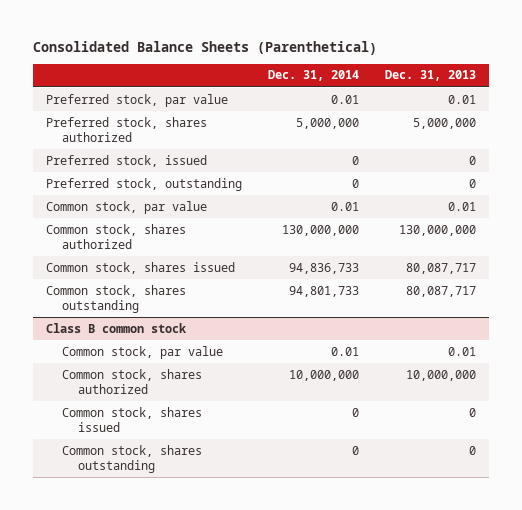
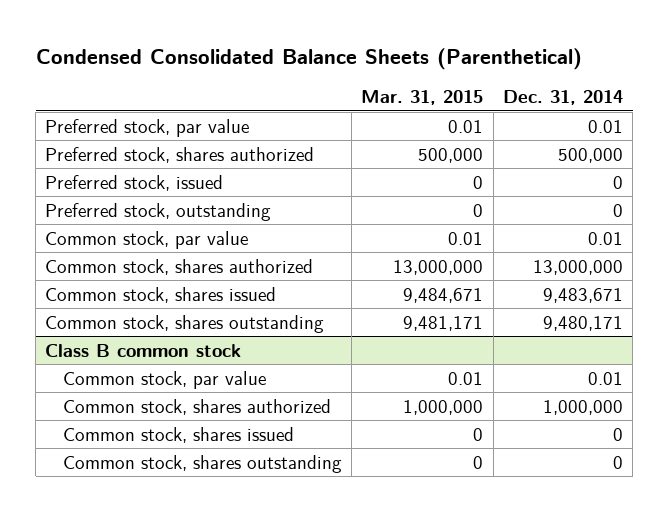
- Consolidated Balance Sheets (Parenthetical)
+ Condensed Consolidated Balance Sheets (Parenthetical)
- | Dec. 31, 2014 | Dec. 31, 2013
+ | Mar. 31, 2015 | Dec. 31, 2014
- Preferred stock, shares authorized | 5,000,000 | 5,000,000
+ Preferred stock, shares authorized | 500,000 | 500,000
- Common stock, shares authorized | 130,000,000 | 130,000,000
- Common stock, shares issued | 94,836,733 | 80,087,717
- Common stock, shares outstanding | 94,801,733 | 80,087,717
+ Common stock, shares authorized | 13,000,000 | 13,000,000
+ Common stock, shares issued | 9,484,671 | 9,483,671
+ Common stock, shares outstanding | 9,481,171 | 9,480,171
@ Class B common stock
- Common stock, shares authorized | 10,000,000 | 10,000,000
+ Common stock, shares authorized | 1,000,000 | 1,000,000

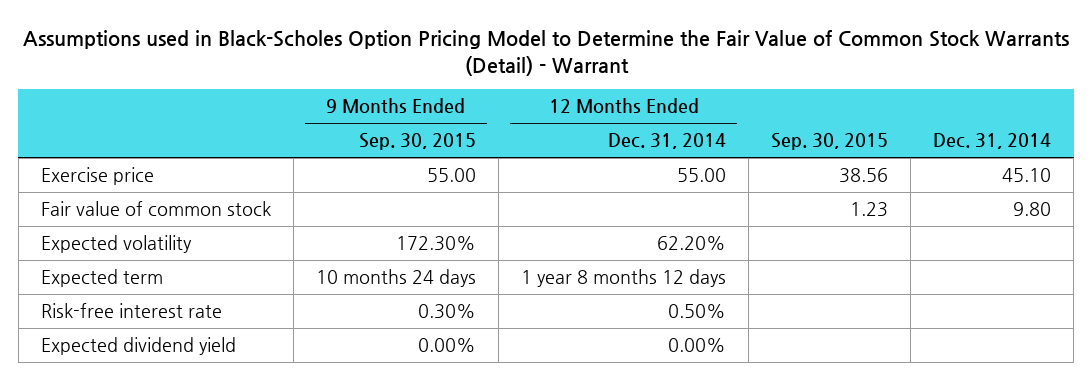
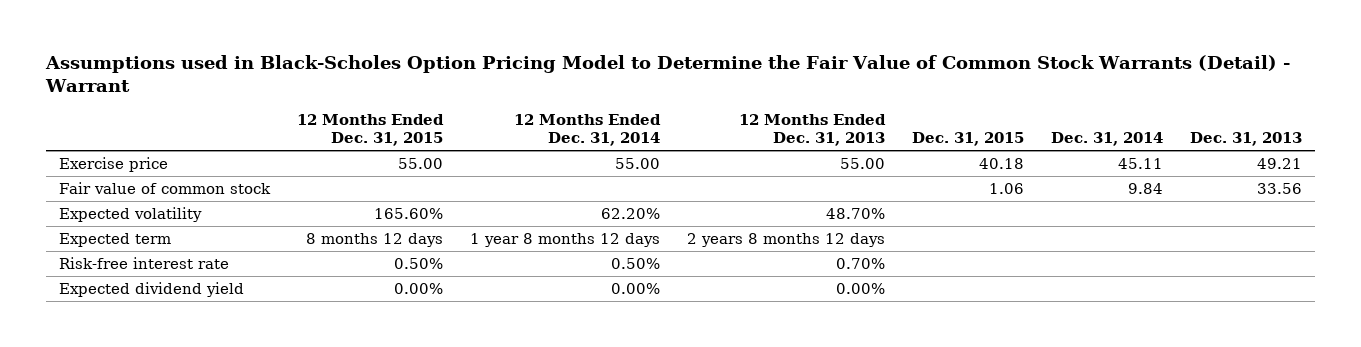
- | 9 Months Ended Sep. 30, 2015 | 12 Months Ended Dec. 31, 2014 | Sep. 30, 2015 | Dec. 31, 2014
+ | 12 Months Ended Dec. 31, 2015 | 12 Months Ended Dec. 31, 2014 | 12 Months Ended Dec. 31, 2013 | Dec. 31, 2015 | Dec. 31, 2014 | Dec. 31, 2013
- Exercise price | 55.00 | 55.00 | 38.56 | 45.10
- Fair value of common stock | | | 1.23 | 9.80
+ Exercise price | 55.00 | 55.00 | 55.00 | 40.18 | 45.11 | 49.21
+ Fair value of common stock | | | | 1.06 | 9.84 | 33.56

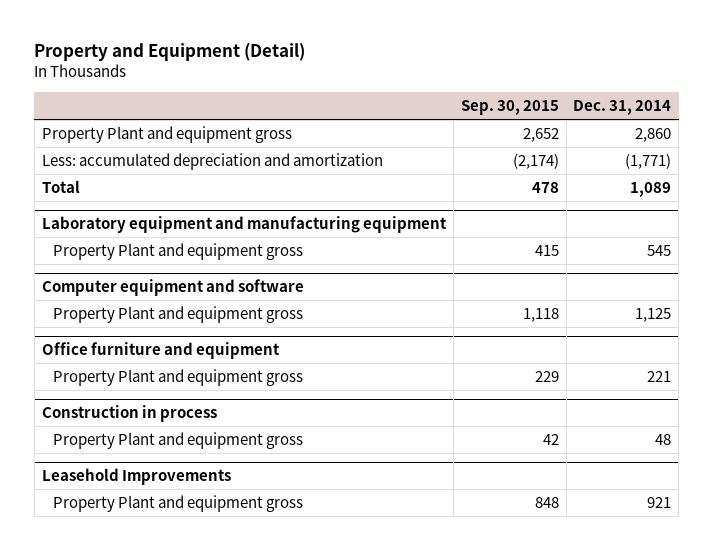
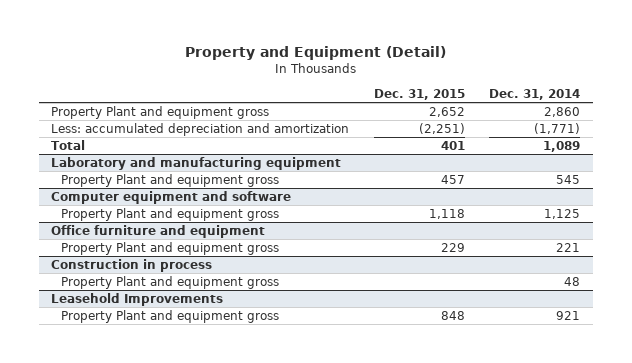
- | Sep. 30, 2015 | Dec. 31, 2014
+ | Dec. 31, 2015 | Dec. 31, 2014
- Laboratory equipment and manufacturing equipment
+ Laboratory and manufacturing equipment

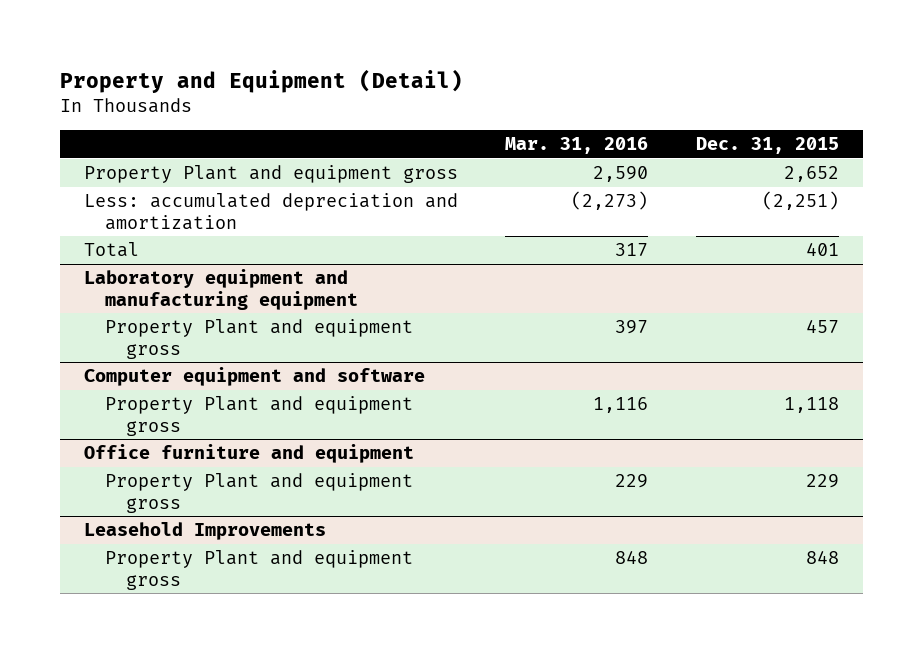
- | Dec. 31, 2015 | Dec. 31, 2014
+ | Mar. 31, 2016 | Dec. 31, 2015
- Laboratory and manufacturing equipment
+ Laboratory equipment and manufacturing equipment
- Construction in process
- Property Plant and equipment gross | | 48

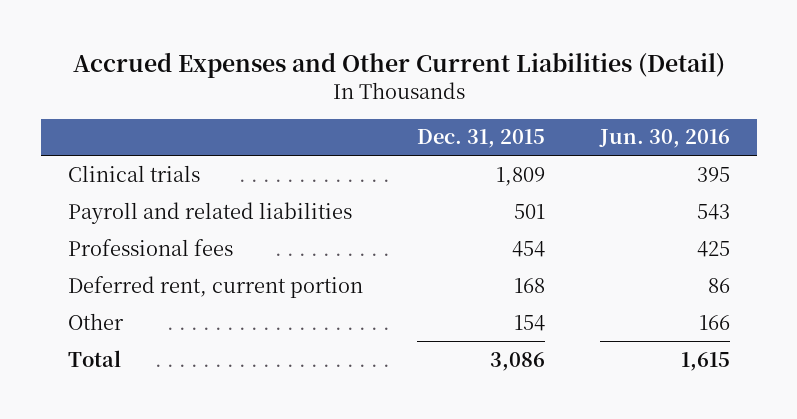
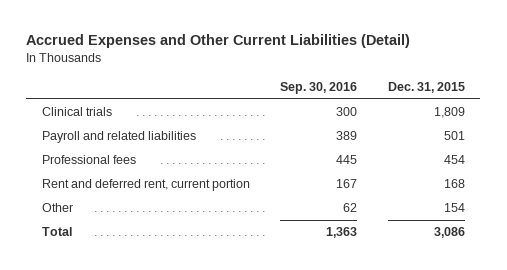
- | Dec. 31, 2015 | Jun. 30, 2016
+ | Sep. 30, 2016 | Dec. 31, 2015
- Deferred rent, current portion | 168 | 86
+ Rent and deferred rent, current portion | 167 | 168

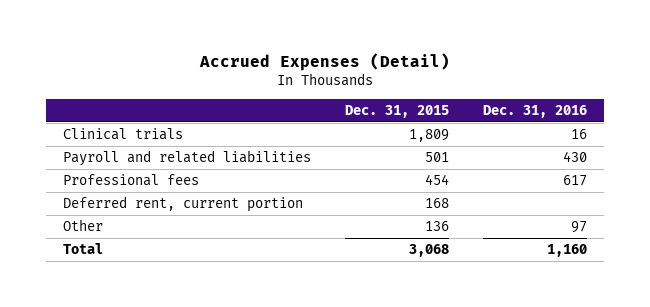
- Accrued Expenses and Other Current Liabilities (Detail)
+ Accrued Expenses (Detail)
- | Sep. 30, 2016 | Dec. 31, 2015
+ | Dec. 31, 2015 | Dec. 31, 2016
- Rent and deferred rent, current portion | 167 | 168
- Other | 62 | 154
- Total | 1,363 | 3,086
+ Deferred rent, current portion | 168 |
+ Other | 136 | 97
+ Total | 3,068 | 1,160

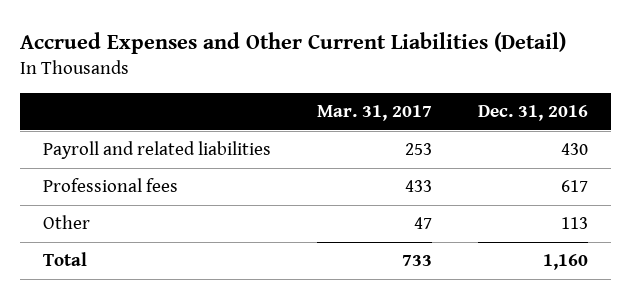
- Accrued Expenses (Detail)
+ Accrued Expenses and Other Current Liabilities (Detail)
- | Dec. 31, 2015 | Dec. 31, 2016
+ | Mar. 31, 2017 | Dec. 31, 2016
- Clinical trials | 1,809 | 16
- Deferred rent, current portion | 168 |
- Other | 136 | 97
+ Other | 47 | 113

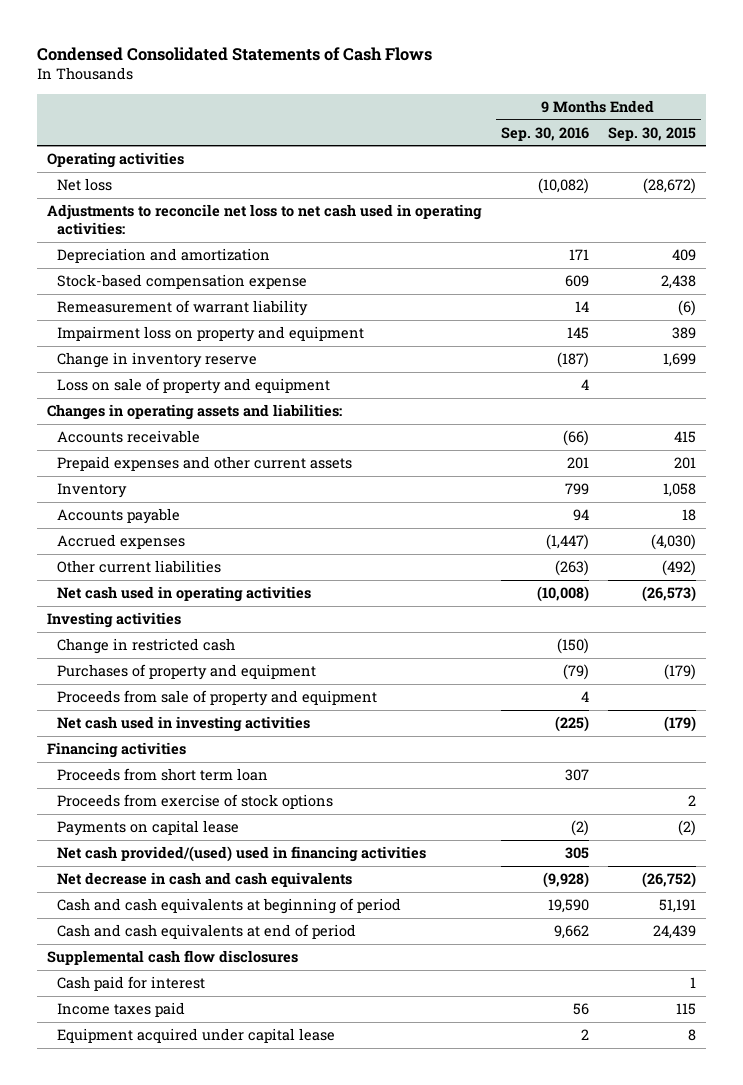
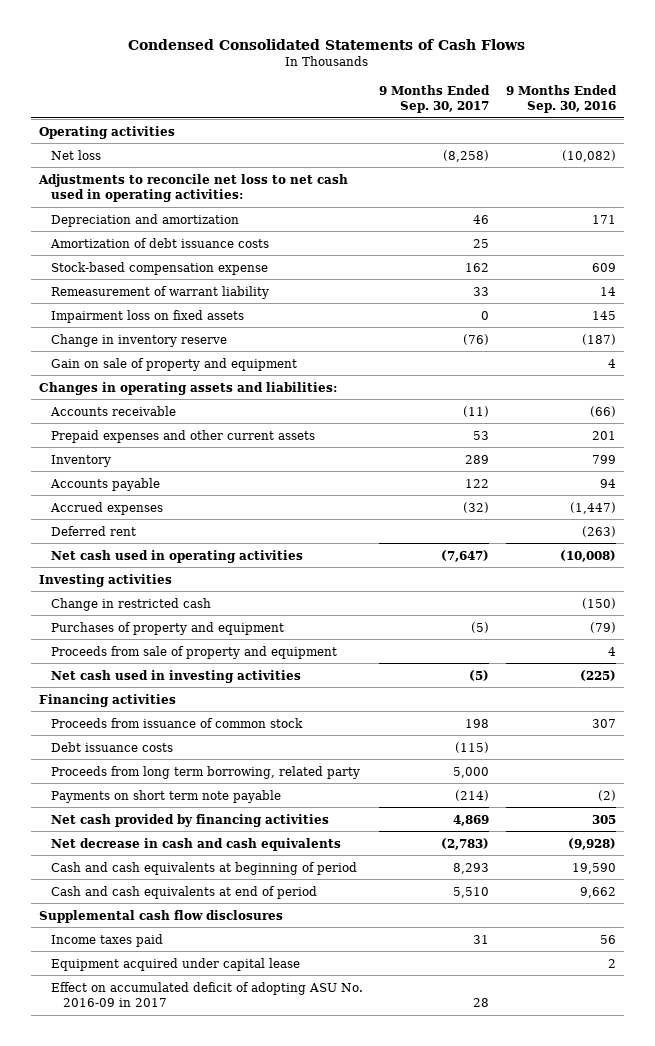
- | 9 Months Ended Sep. 30, 2016 | 9 Months Ended Sep. 30, 2015
+ | 9 Months Ended Sep. 30, 2017 | 9 Months Ended Sep. 30, 2016
+ Amortization of debt issuance costs | 25 |
- Impairment loss on property and equipment | 145 | 389
+ Impairment loss on fixed assets | 0 | 145
- Loss on sale of property and equipment | 4 |
+ Gain on sale of property and equipment | | 4
- Other current liabilities | (263) | (492)
+ Deferred rent | | (263)
- Proceeds from short term loan | 307 |
- Proceeds from exercise of stock options | | 2
- Payments on capital lease | (2) | (2)
- Net cash provided/(used) used in financing activities | 305 |
+ Proceeds from issuance of common stock | 198 | 307
+ Debt issuance costs | (115) |
+ Proceeds from long term borrowing, related party | 5,000 |
+ Payments on short term note payable | (214) | (2)
+ Net cash provided by financing activities | 4,869 | 305
- Cash paid for interest | | 1
+ Effect on accumulated deficit of adopting ASU No. 2016-09 in 2017 | 28 |

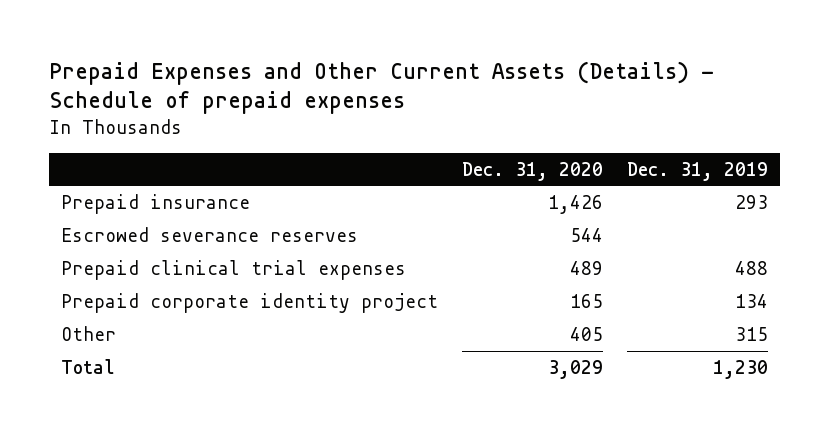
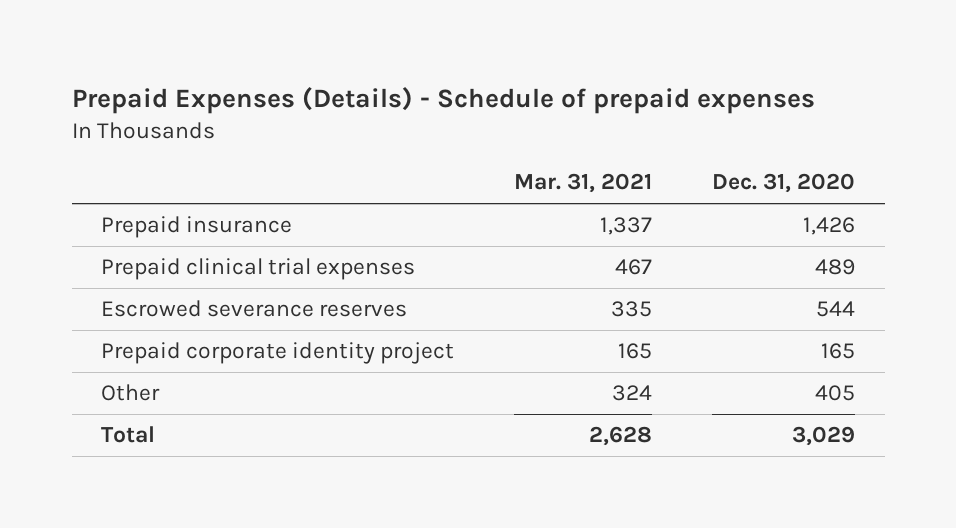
- Prepaid Expenses and Other Current Assets (Details) - Schedule of prepaid expenses
+ Prepaid Expenses (Details) - Schedule of prepaid expenses
- | Dec. 31, 2020 | Dec. 31, 2019
+ | Mar. 31, 2021 | Dec. 31, 2020
moved down: Escrowed severance reserves | 335 | 544

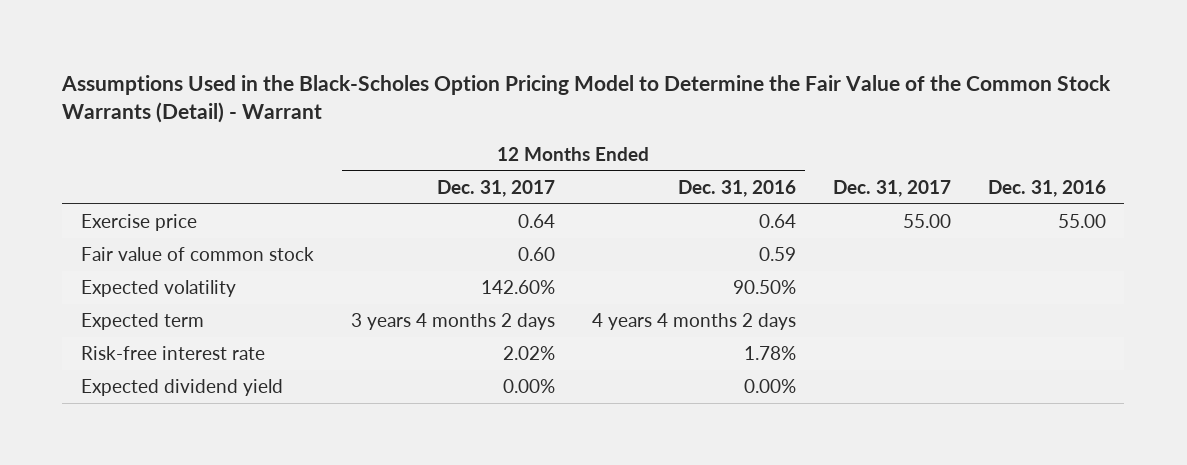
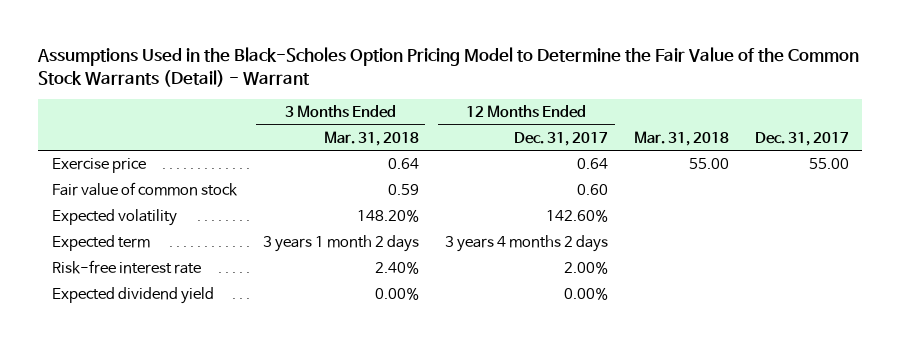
- | 12 Months Ended Dec. 31, 2017 | 12 Months Ended Dec. 31, 2016 | Dec. 31, 2017 | Dec. 31, 2016
+ | 3 Months Ended Mar. 31, 2018 | 12 Months Ended Dec. 31, 2017 | Mar. 31, 2018 | Dec. 31, 2017
- Risk-free interest rate | 2.02% | 1.78% | |
+ Risk-free interest rate | 2.40% | 2.00% | |

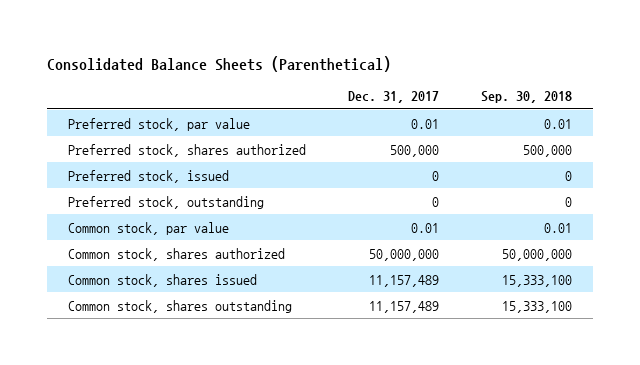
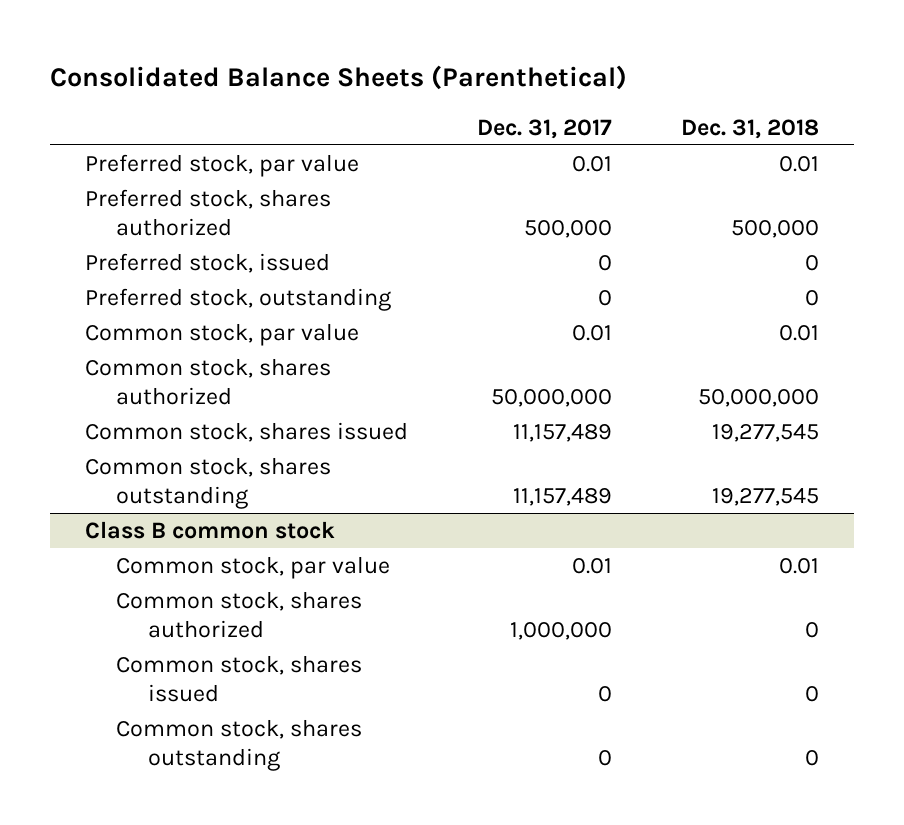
- | Dec. 31, 2017 | Sep. 30, 2018
+ | Dec. 31, 2017 | Dec. 31, 2018
+ Class B common stock
+ Common stock, par value | 0.01 | 0.01
+ Common stock, shares authorized | 1,000,000 | 0
+ Common stock, shares issued | 0 | 0
+ Common stock, shares outstanding | 0 | 0

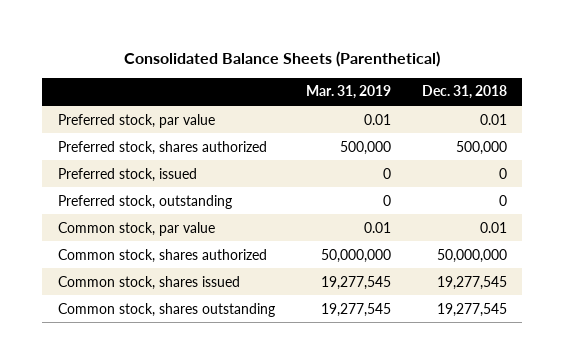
- | Dec. 31, 2017 | Dec. 31, 2018
+ | Mar. 31, 2019 | Dec. 31, 2018
- Class B common stock
- Common stock, par value | 0.01 | 0.01
- Common stock, shares authorized | 1,000,000 | 0
- Common stock, shares issued | 0 | 0
- Common stock, shares outstanding | 0 | 0

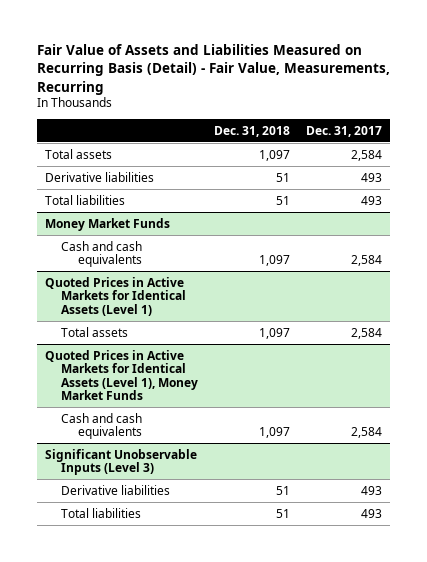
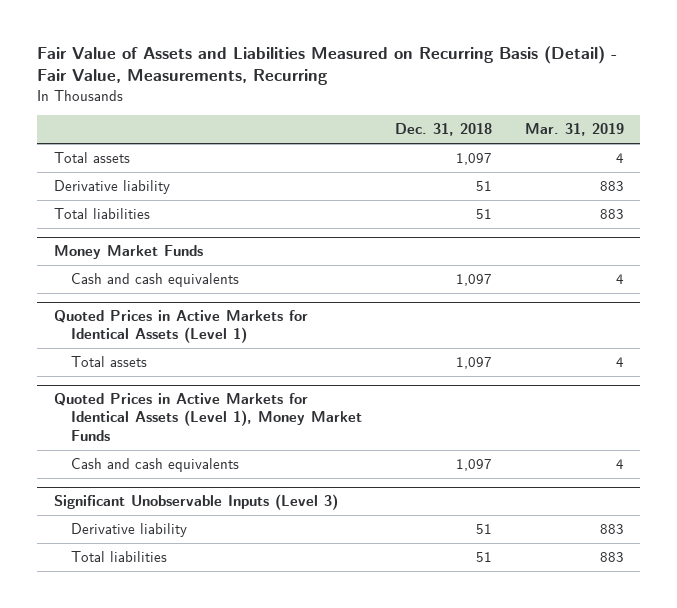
- | Dec. 31, 2018 | Dec. 31, 2017
+ | Dec. 31, 2018 | Mar. 31, 2019
- Derivative liabilities | 51 | 493
+ Derivative liability | 51 | 883
@ Significant Unobservable Inputs (Level 3)
- Derivative liabilities | 51 | 493
+ Derivative liability | 51 | 883

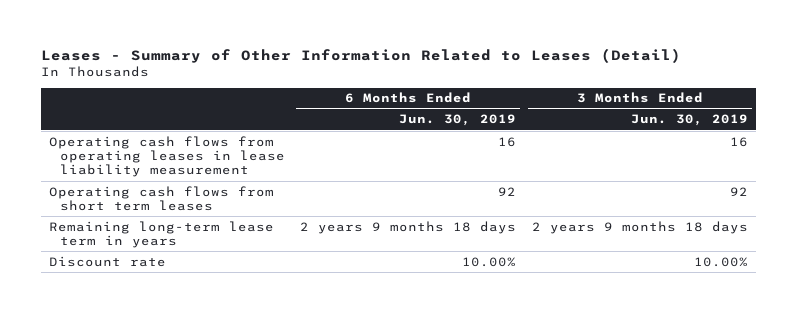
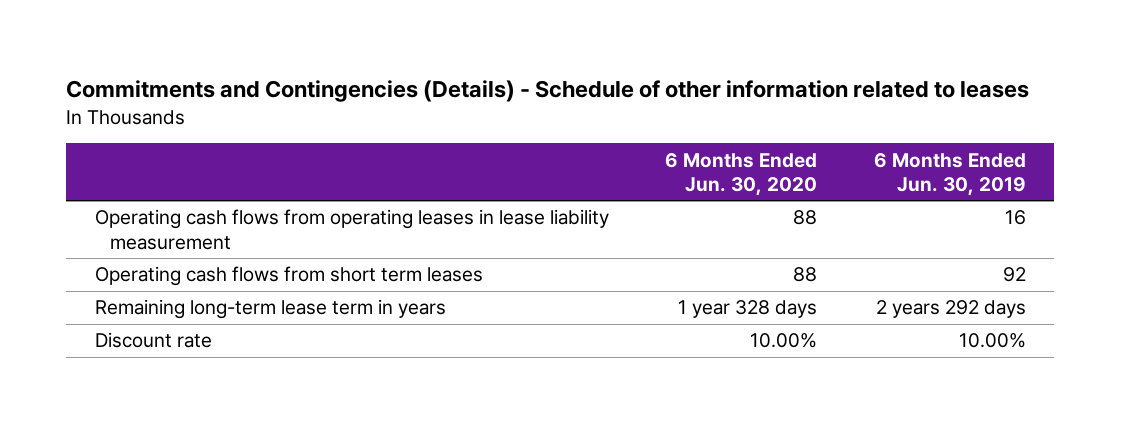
- Leases - Summary of Other Information Related to Leases (Detail)
+ Commitments and Contingencies (Details) - Schedule of other information related to leases
- | 6 Months Ended Jun. 30, 2019 | 3 Months Ended Jun. 30, 2019
+ | 6 Months Ended Jun. 30, 2020 | 6 Months Ended Jun. 30, 2019
- Remaining long-term lease term in years | 2 years 9 months 18 days | 2 years 9 months 18 days
+ Remaining long-term lease term in years | 1 year 328 days | 2 years 292 days

